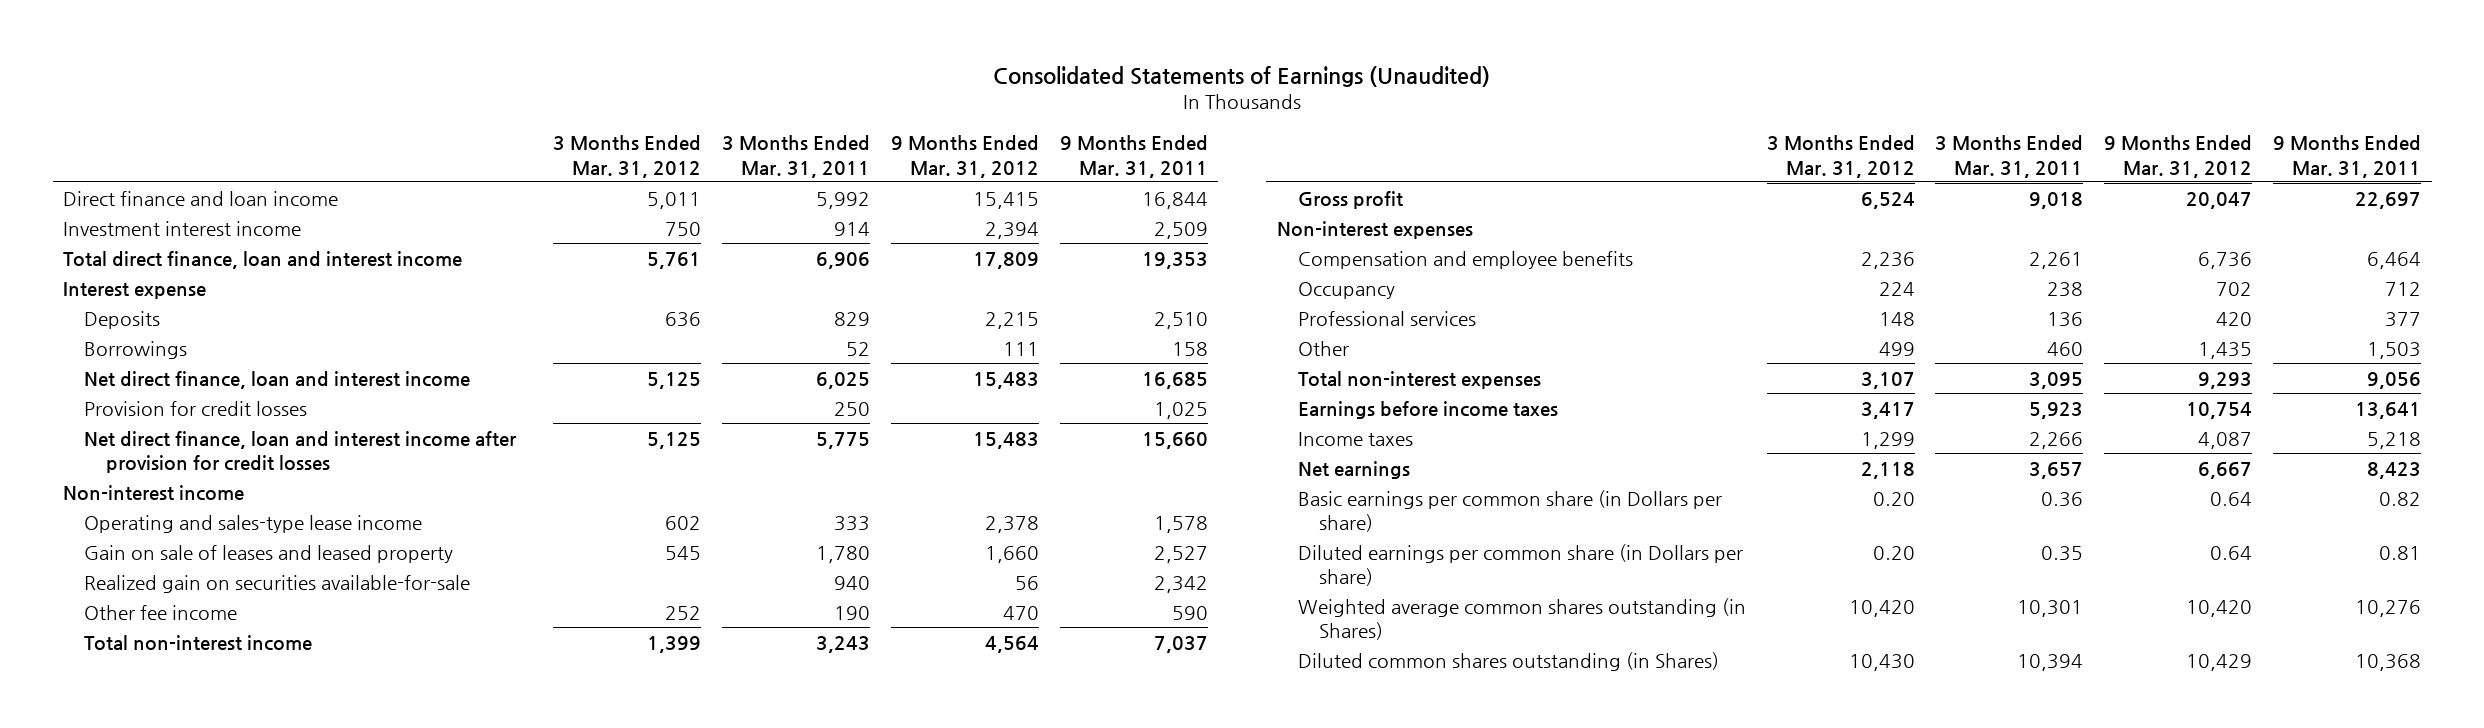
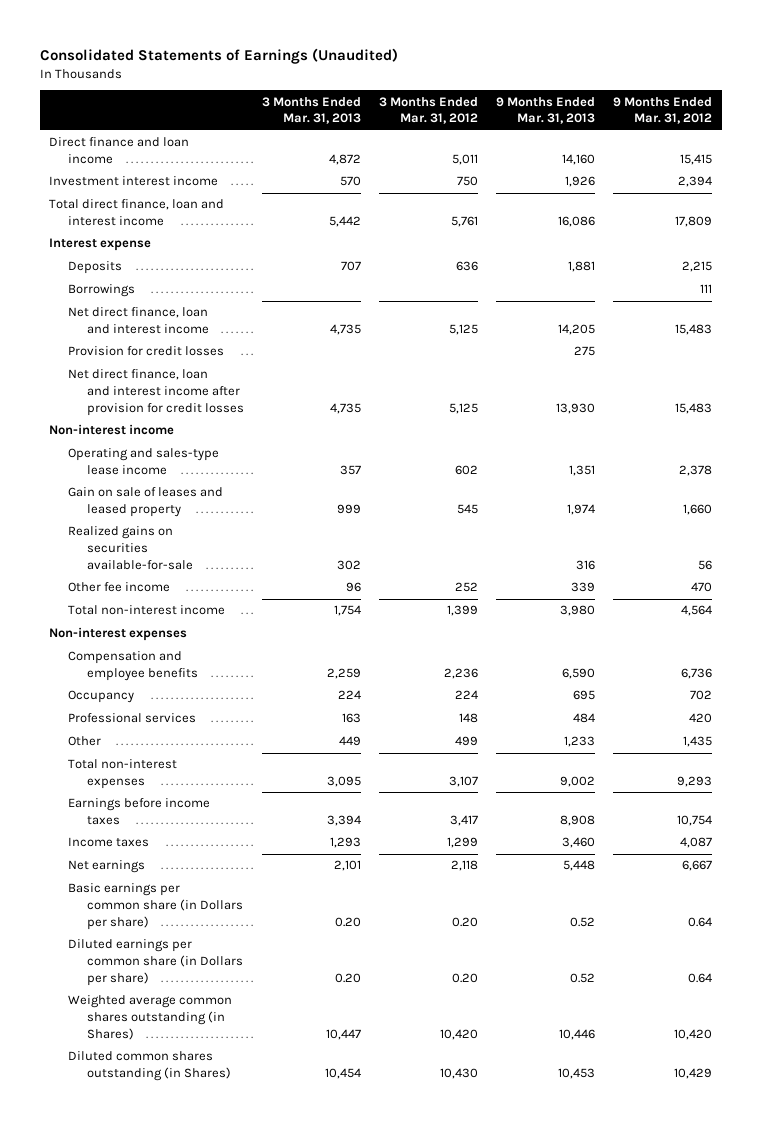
- | 3 Months Ended Mar. 31, 2012 | 3 Months Ended Mar. 31, 2011 | 9 Months Ended Mar. 31, 2012 | 9 Months Ended Mar. 31, 2011
+ | 3 Months Ended Mar. 31, 2013 | 3 Months Ended Mar. 31, 2012 | 9 Months Ended Mar. 31, 2013 | 9 Months Ended Mar. 31, 2012
- Realized gain on securities available-for-sale | | 940 | 56 | 2,342
+ Realized gains on securities available-for-sale | 302 | | 316 | 56
- Gross profit | 6,524 | 9,018 | 20,047 | 22,697

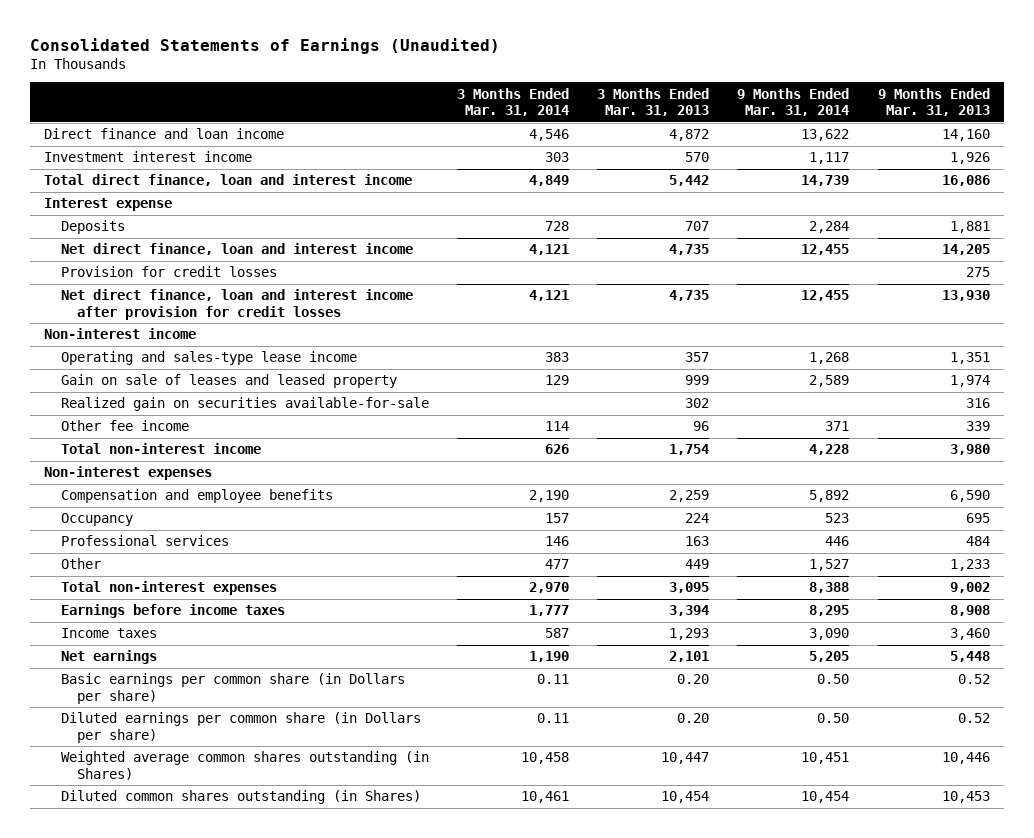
- | 3 Months Ended Mar. 31, 2013 | 3 Months Ended Mar. 31, 2012 | 9 Months Ended Mar. 31, 2013 | 9 Months Ended Mar. 31, 2012
+ | 3 Months Ended Mar. 31, 2014 | 3 Months Ended Mar. 31, 2013 | 9 Months Ended Mar. 31, 2014 | 9 Months Ended Mar. 31, 2013
- Borrowings | | | | 111
- Realized gains on securities available-for-sale | 302 | | 316 | 56
+ Realized gain on securities available-for-sale | | 302 | | 316

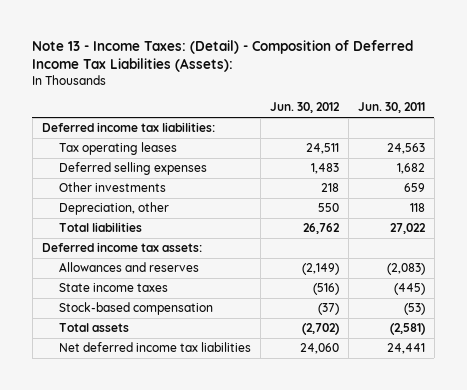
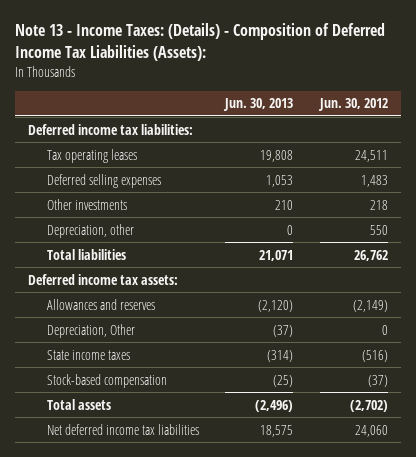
- Note 13 - Income Taxes: (Detail) - Composition of Deferred Income Tax Liabilities (Assets):
+ Note 13 - Income Taxes: (Details) - Composition of Deferred Income Tax Liabilities (Assets):
- | Jun. 30, 2012 | Jun. 30, 2011
+ | Jun. 30, 2013 | Jun. 30, 2012
+ Depreciation, Other | (37) | 0

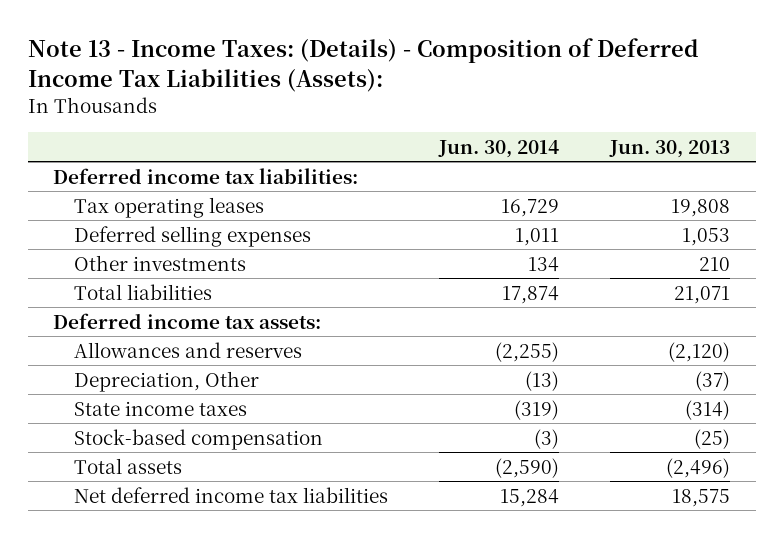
- | Jun. 30, 2013 | Jun. 30, 2012
+ | Jun. 30, 2014 | Jun. 30, 2013
- Depreciation, other | 0 | 550

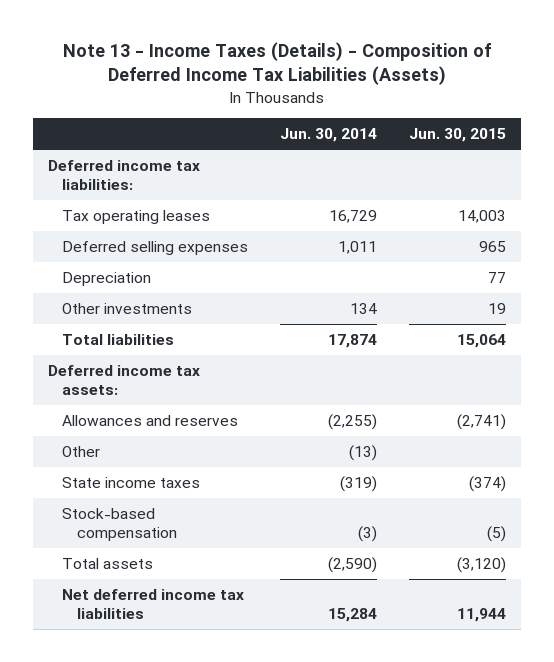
- Note 13 - Income Taxes: (Details) - Composition of Deferred Income Tax Liabilities (Assets):
+ Note 13 - Income Taxes (Details) - Composition of Deferred Income Tax Liabilities (Assets)
- | Jun. 30, 2014 | Jun. 30, 2013
+ | Jun. 30, 2014 | Jun. 30, 2015
+ Depreciation | | 77
- Depreciation, Other | (13) | (37)
+ Other | (13) |

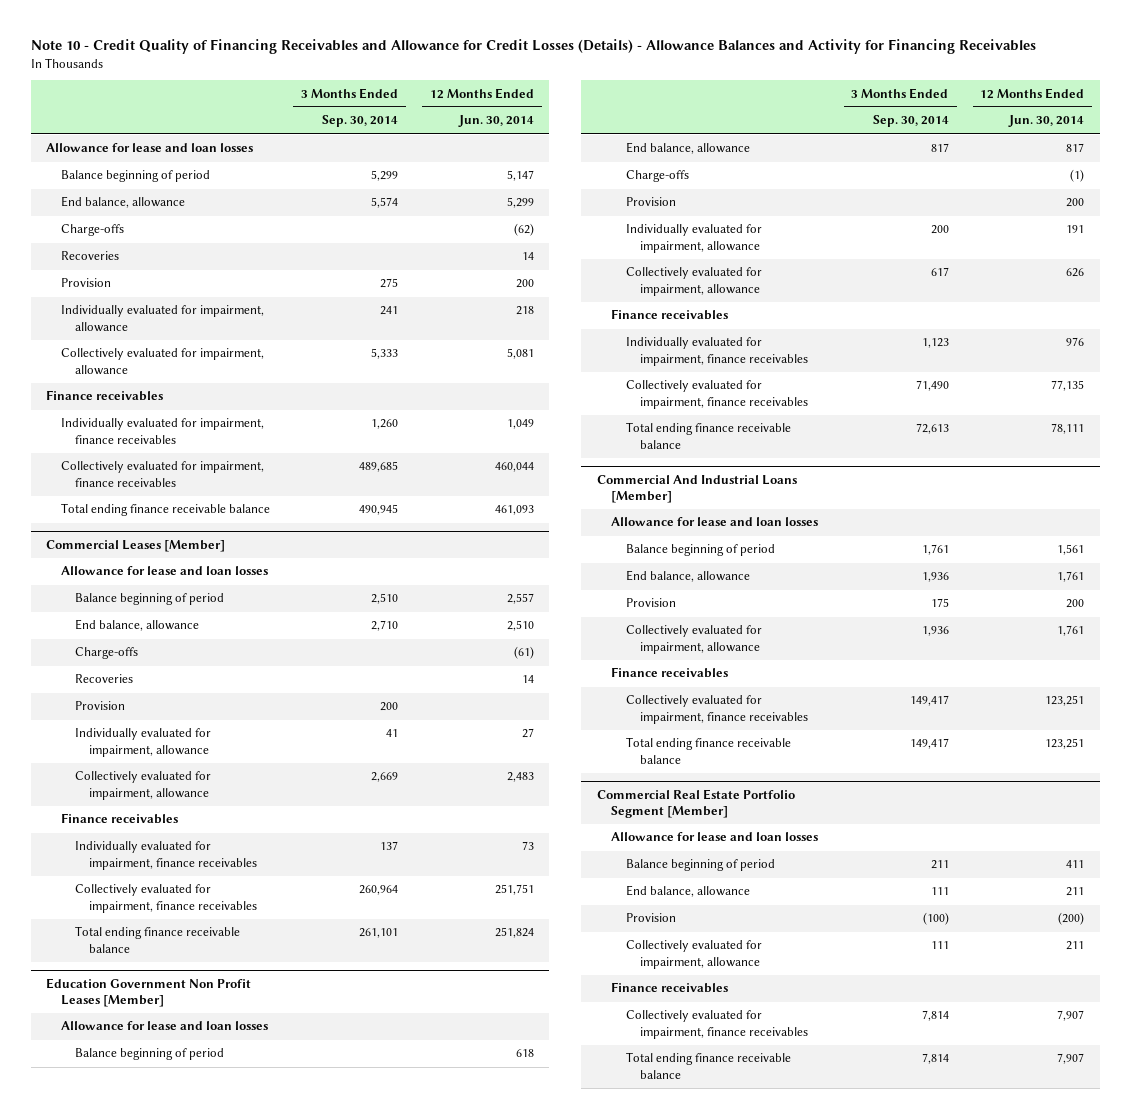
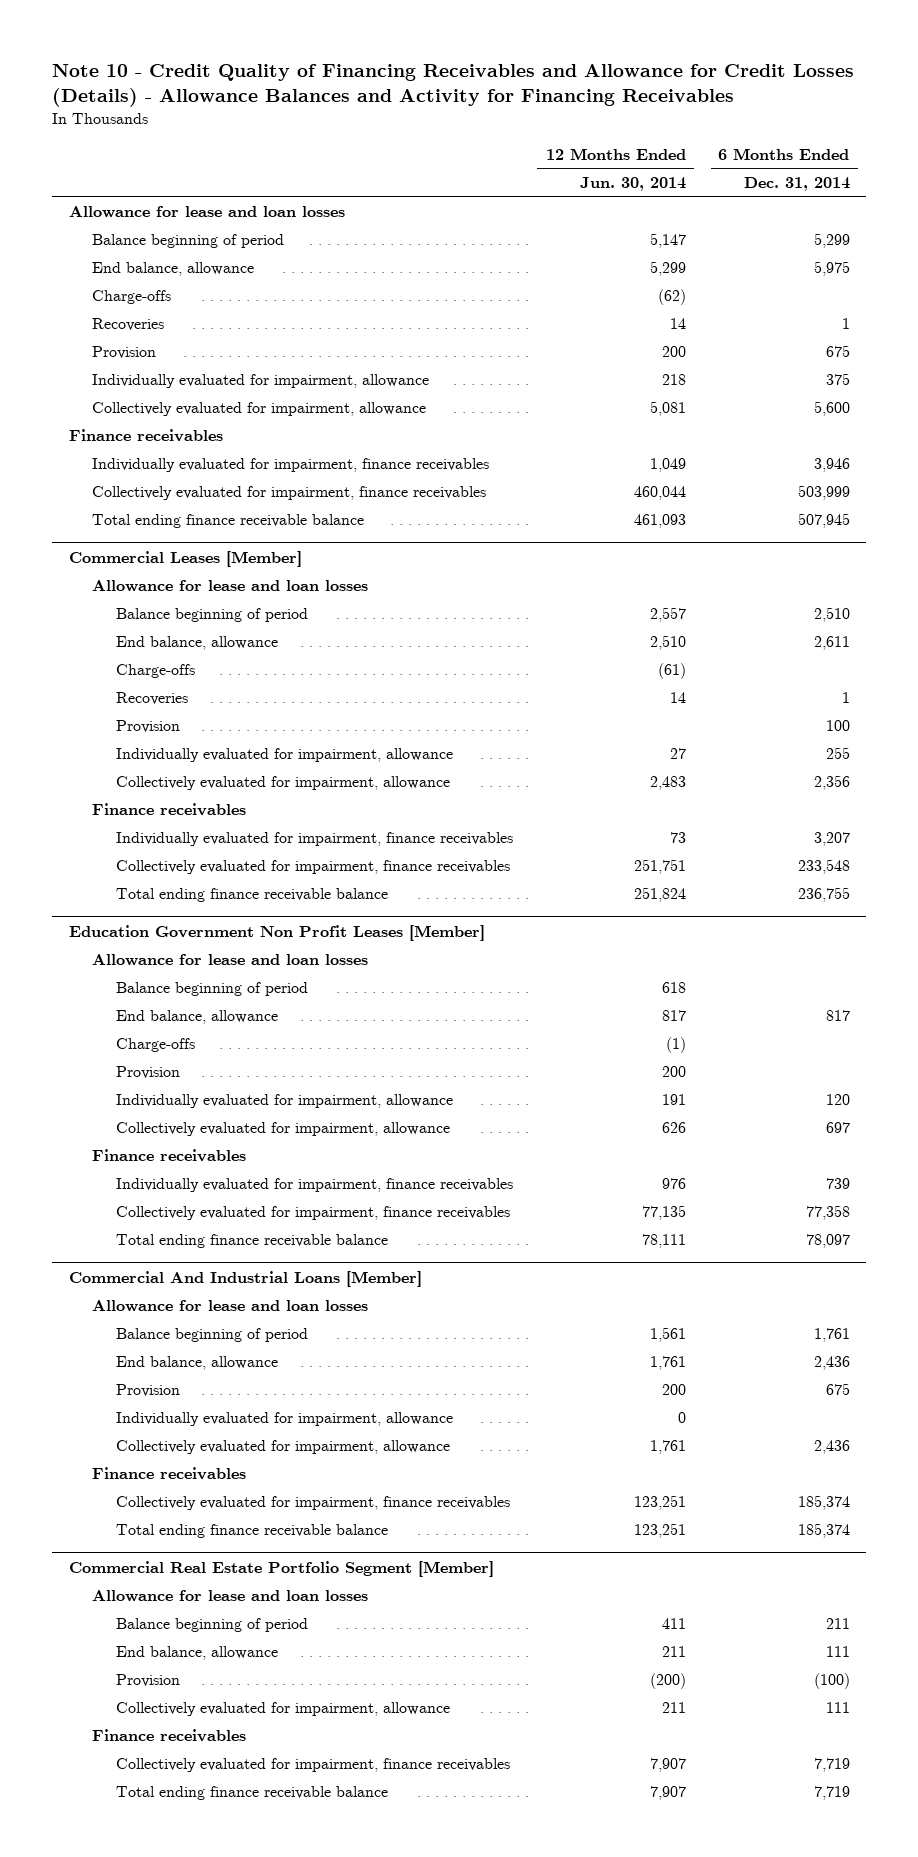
- | 3 Months Ended Sep. 30, 2014 | 12 Months Ended Jun. 30, 2014
+ | 12 Months Ended Jun. 30, 2014 | 6 Months Ended Dec. 31, 2014
@ Commercial And Industrial Loans [Member]
+ Individually evaluated for impairment, allowance | 0 |

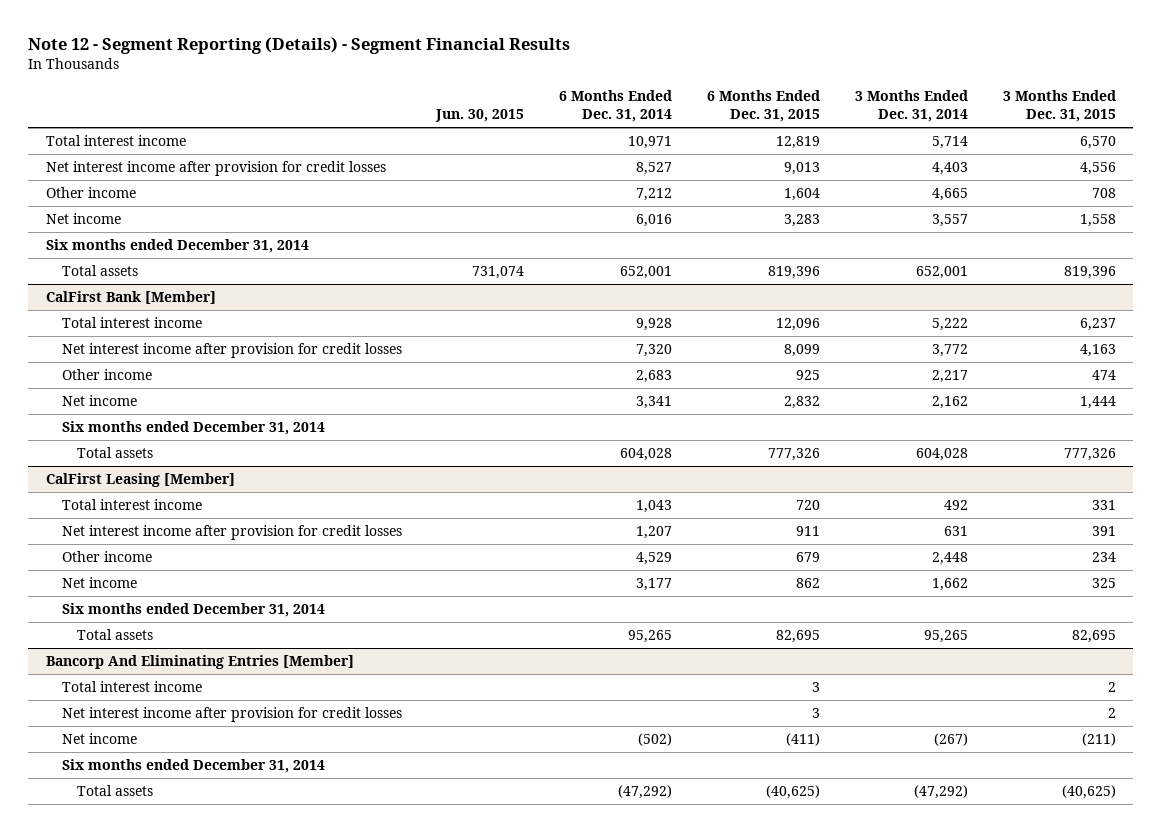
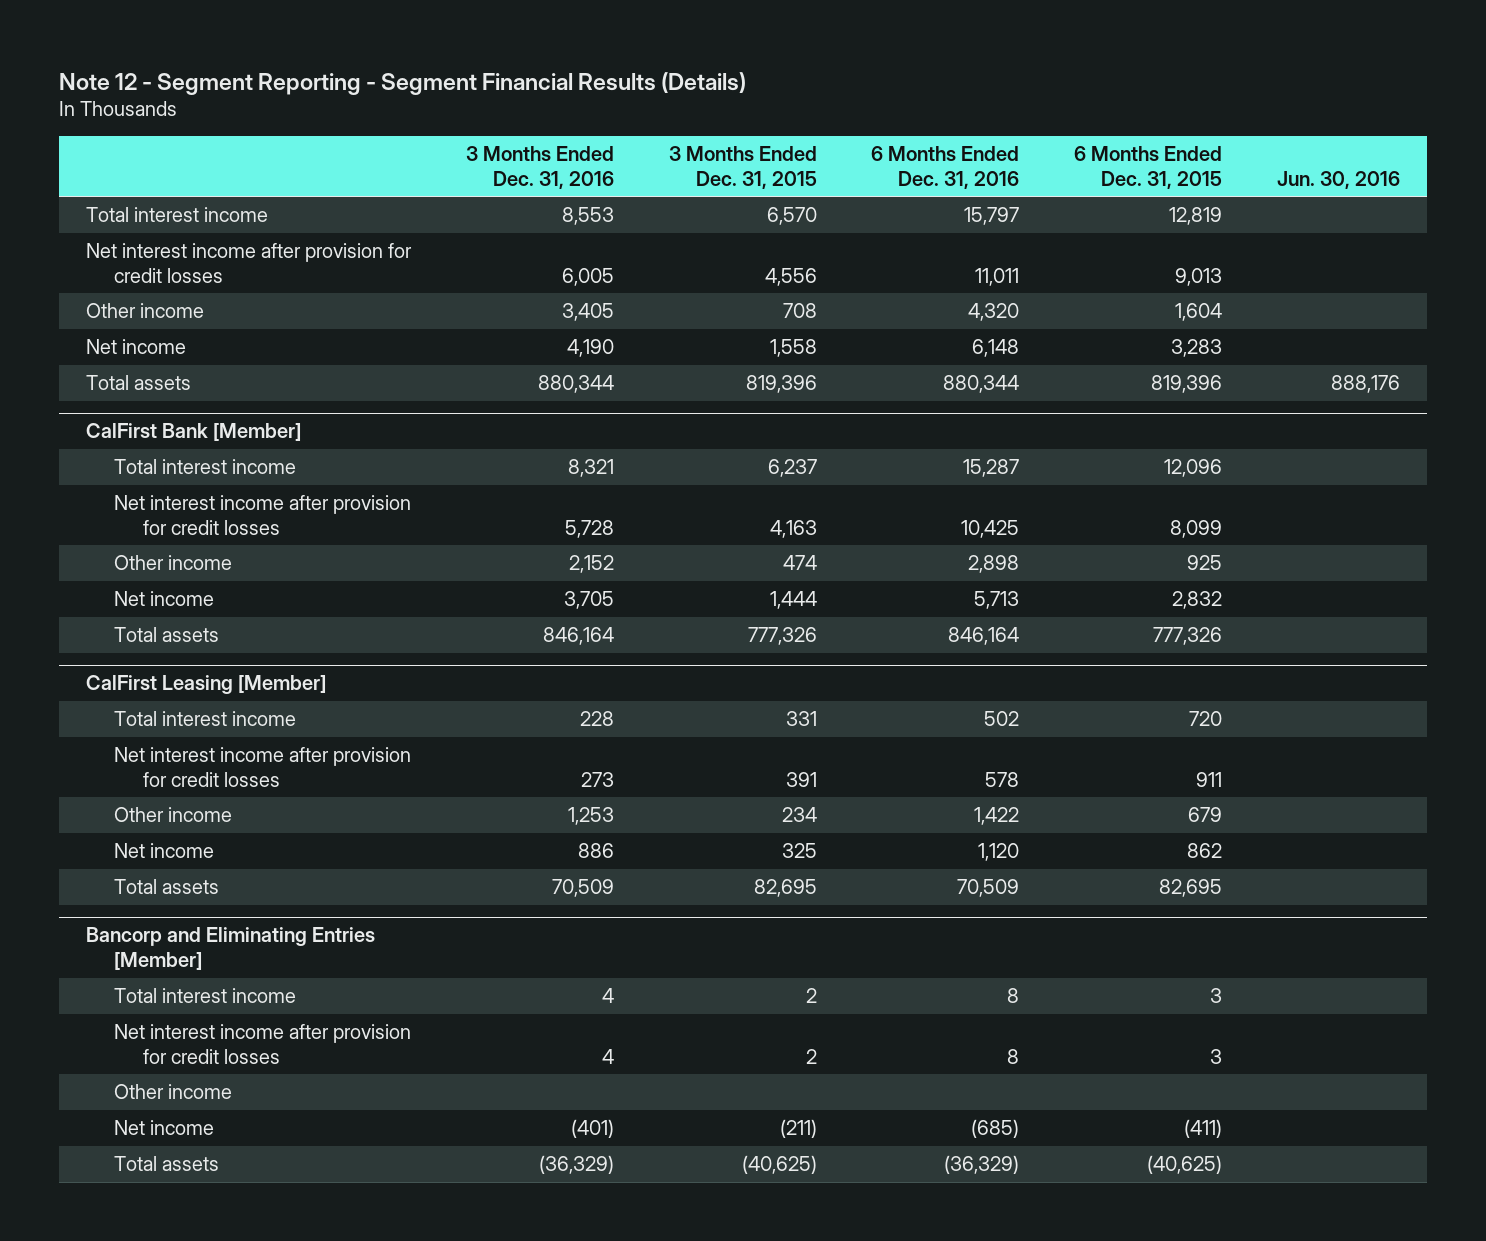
- Note 12 - Segment Reporting (Details) - Segment Financial Results
+ Note 12 - Segment Reporting - Segment Financial Results (Details)
- | Jun. 30, 2015 | 6 Months Ended Dec. 31, 2014 | 6 Months Ended Dec. 31, 2015 | 3 Months Ended Dec. 31, 2014 | 3 Months Ended Dec. 31, 2015
+ | 3 Months Ended Dec. 31, 2016 | 3 Months Ended Dec. 31, 2015 | 6 Months Ended Dec. 31, 2016 | 6 Months Ended Dec. 31, 2015 | Jun. 30, 2016
- Six months ended December 31, 2014
@ CalFirst Bank [Member]
- Six months ended December 31, 2014
@ CalFirst Leasing [Member]
- Six months ended December 31, 2014
- Bancorp And Eliminating Entries [Member]
+ Bancorp and Eliminating Entries [Member]
+ Other income
- Six months ended December 31, 2014

